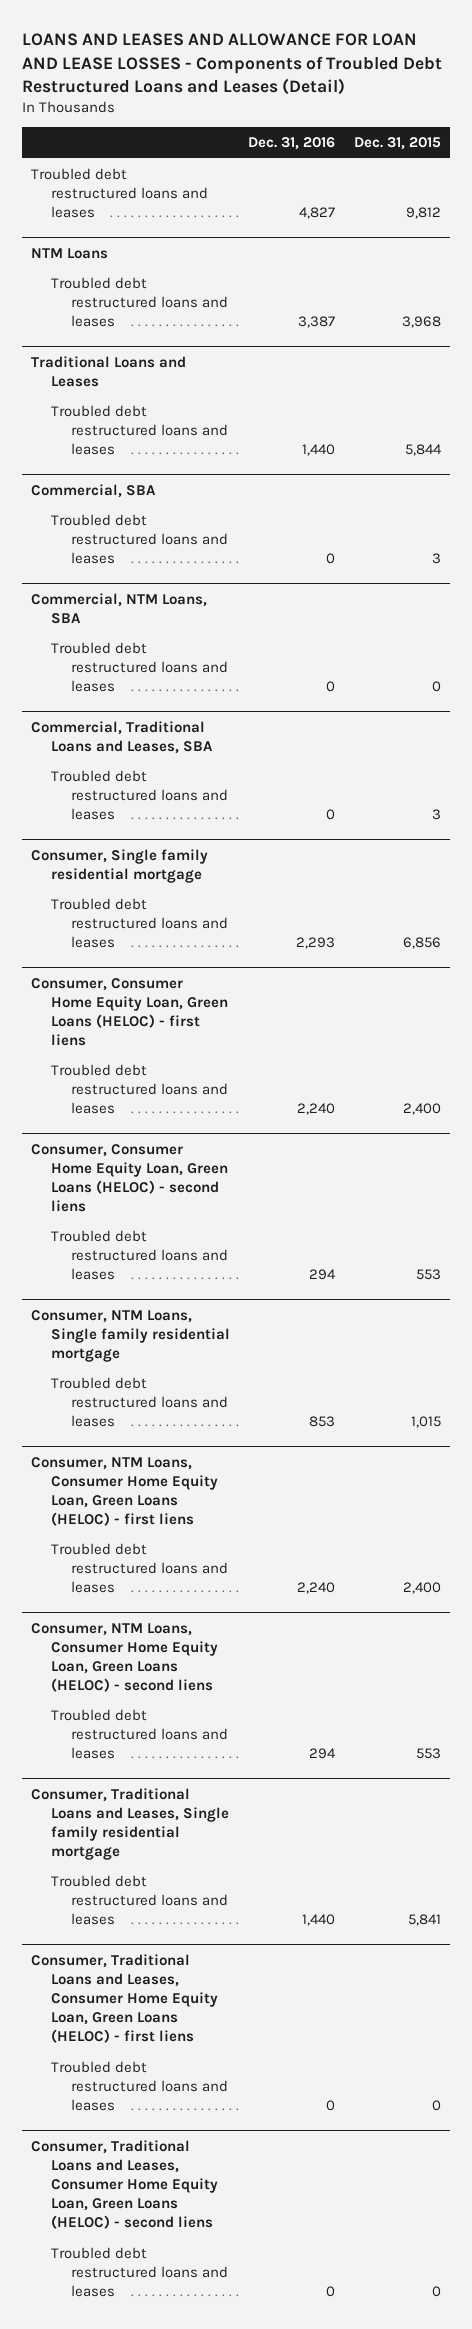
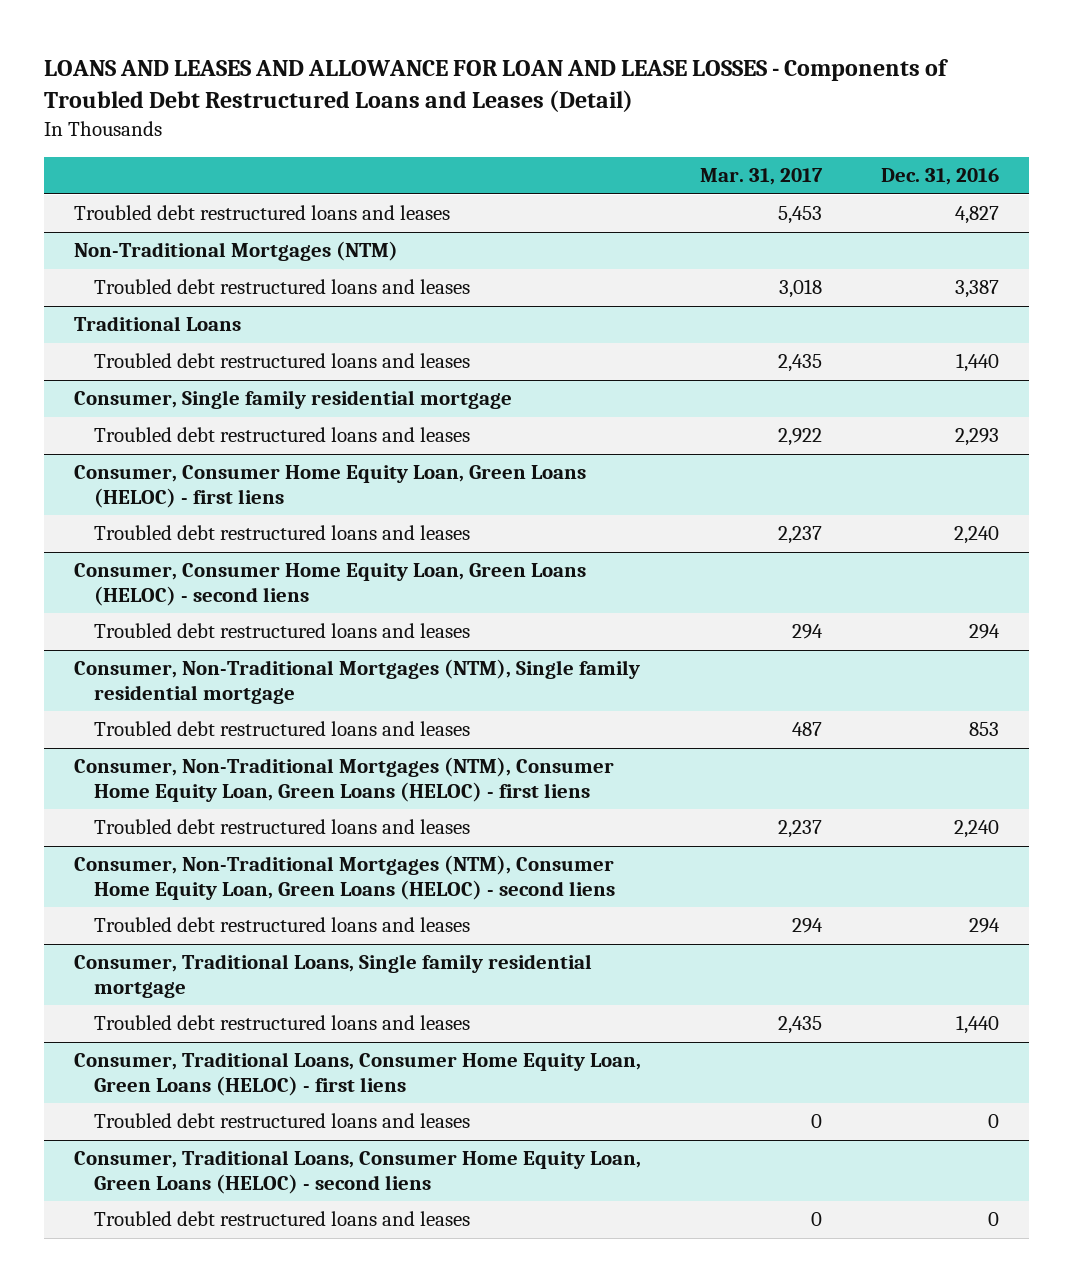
- | Dec. 31, 2016 | Dec. 31, 2015
+ | Mar. 31, 2017 | Dec. 31, 2016
- NTM Loans
+ Non-Traditional Mortgages (NTM)
- Traditional Loans and Leases
+ Traditional Loans
- Commercial, SBA
- Troubled debt restructured loans and leases | 0 | 3
- Commercial, NTM Loans, SBA
- Troubled debt restructured loans and leases | 0 | 0
- Commercial, Traditional Loans and Leases, SBA
- Troubled debt restructured loans and leases | 0 | 3
- Consumer, NTM Loans, Single family residential mortgage
+ Consumer, Non-Traditional Mortgages (NTM), Single family residential mortgage
- Consumer, NTM Loans, Consumer Home Equity Loan, Green Loans (HELOC) - first liens
+ Consumer, Non-Traditional Mortgages (NTM), Consumer Home Equity Loan, Green Loans (HELOC) - first liens
- Consumer, NTM Loans, Consumer Home Equity Loan, Green Loans (HELOC) - second liens
+ Consumer, Non-Traditional Mortgages (NTM), Consumer Home Equity Loan, Green Loans (HELOC) - second liens
- Consumer, Traditional Loans and Leases, Single family residential mortgage
+ Consumer, Traditional Loans, Single family residential mortgage
- Consumer, Traditional Loans and Leases, Consumer Home Equity Loan, Green Loans (HELOC) - first liens
+ Consumer, Traditional Loans, Consumer Home Equity Loan, Green Loans (HELOC) - first liens
- Consumer, Traditional Loans and Leases, Consumer Home Equity Loan, Green Loans (HELOC) - second liens
+ Consumer, Traditional Loans, Consumer Home Equity Loan, Green Loans (HELOC) - second liens

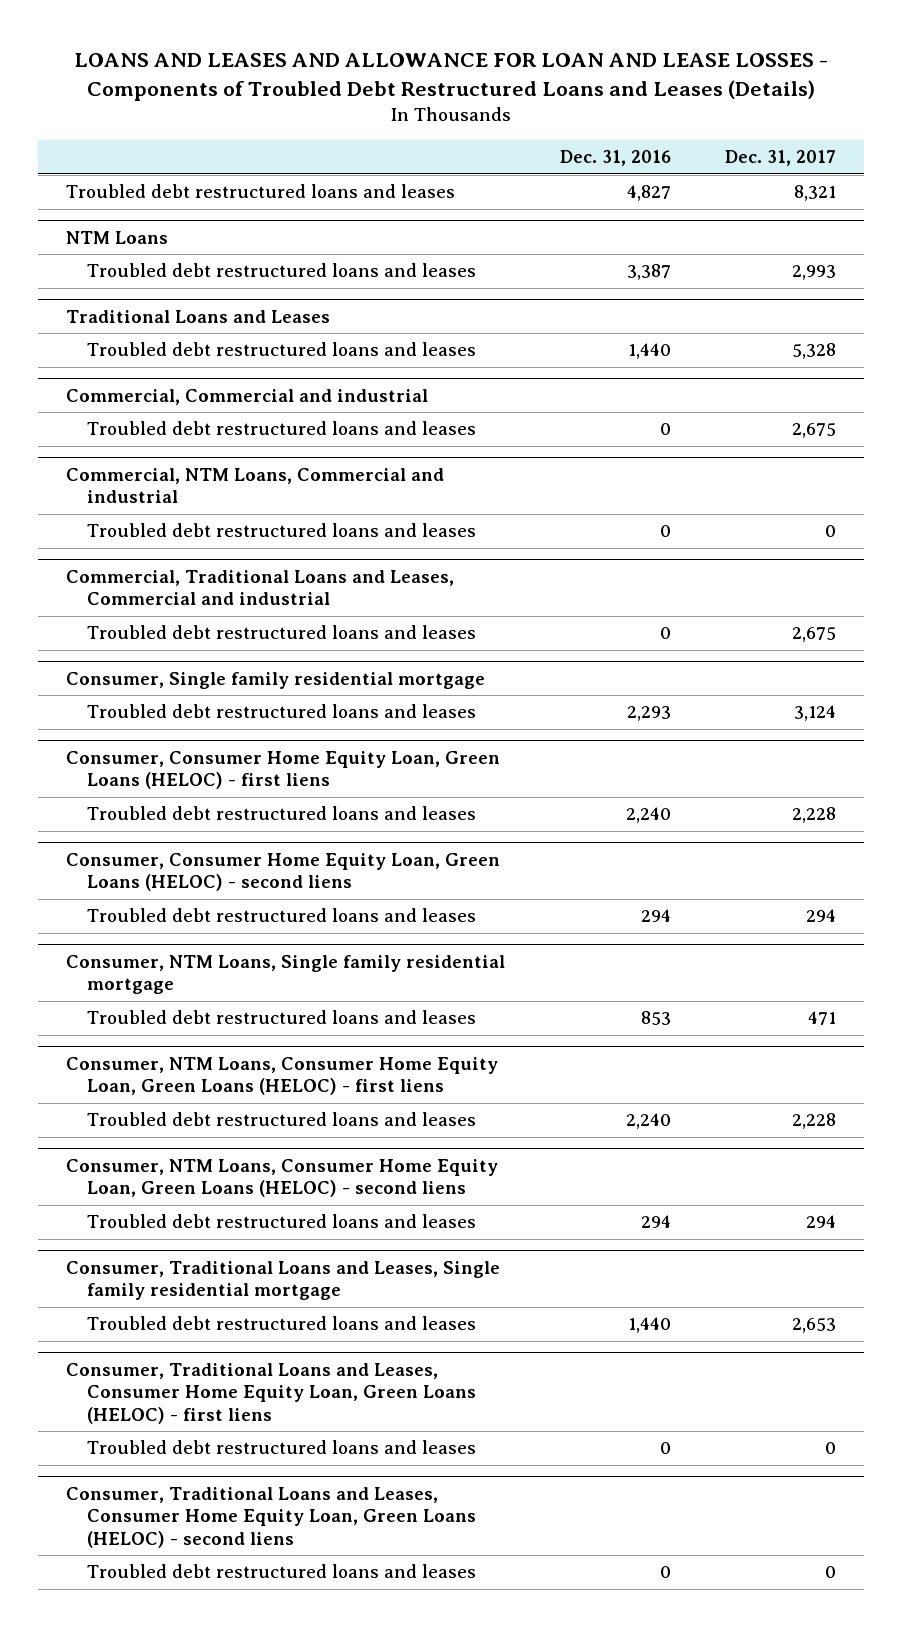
- LOANS AND LEASES AND ALLOWANCE FOR LOAN AND LEASE LOSSES - Components of Troubled Debt Restructured Loans and Leases (Detail)
+ LOANS AND LEASES AND ALLOWANCE FOR LOAN AND LEASE LOSSES - Components of Troubled Debt Restructured Loans and Leases (Details)
- | Mar. 31, 2017 | Dec. 31, 2016
+ | Dec. 31, 2016 | Dec. 31, 2017
- Non-Traditional Mortgages (NTM)
+ NTM Loans
- Traditional Loans
+ Traditional Loans and Leases
+ Commercial, Commercial and industrial
+ Troubled debt restructured loans and leases | 0 | 2,675
+ Commercial, NTM Loans, Commercial and industrial
+ Troubled debt restructured loans and leases | 0 | 0
+ Commercial, Traditional Loans and Leases, Commercial and industrial
+ Troubled debt restructured loans and leases | 0 | 2,675
- Consumer, Non-Traditional Mortgages (NTM), Single family residential mortgage
+ Consumer, NTM Loans, Single family residential mortgage
- Consumer, Non-Traditional Mortgages (NTM), Consumer Home Equity Loan, Green Loans (HELOC) - first liens
+ Consumer, NTM Loans, Consumer Home Equity Loan, Green Loans (HELOC) - first liens
- Consumer, Non-Traditional Mortgages (NTM), Consumer Home Equity Loan, Green Loans (HELOC) - second liens
+ Consumer, NTM Loans, Consumer Home Equity Loan, Green Loans (HELOC) - second liens
- Consumer, Traditional Loans, Single family residential mortgage
+ Consumer, Traditional Loans and Leases, Single family residential mortgage
- Consumer, Traditional Loans, Consumer Home Equity Loan, Green Loans (HELOC) - first liens
+ Consumer, Traditional Loans and Leases, Consumer Home Equity Loan, Green Loans (HELOC) - first liens
- Consumer, Traditional Loans, Consumer Home Equity Loan, Green Loans (HELOC) - second liens
+ Consumer, Traditional Loans and Leases, Consumer Home Equity Loan, Green Loans (HELOC) - second liens

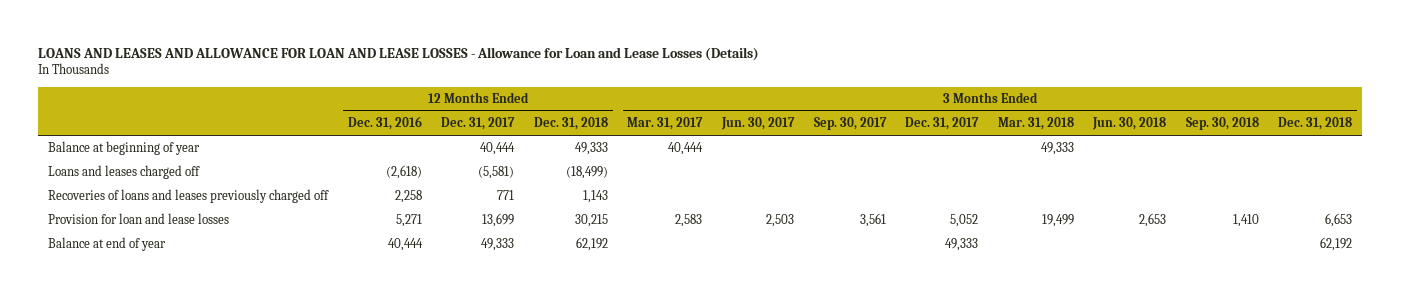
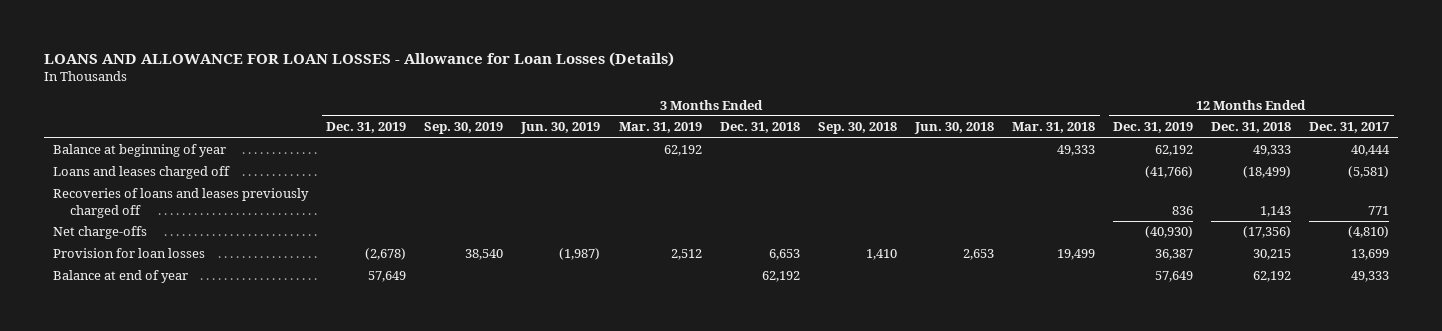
- LOANS AND LEASES AND ALLOWANCE FOR LOAN AND LEASE LOSSES - Allowance for Loan and Lease Losses (Details)
+ LOANS AND ALLOWANCE FOR LOAN LOSSES - Allowance for Loan Losses (Details)
- | 12 Months Ended Dec. 31, 2016 | 12 Months Ended Dec. 31, 2017 | 12 Months Ended Dec. 31, 2018 | 3 Months Ended Mar. 31, 2017 | 3 Months Ended Jun. 30, 2017 | 3 Months Ended Sep. 30, 2017 | 3 Months Ended Dec. 31, 2017 | 3 Months Ended Mar. 31, 2018 | 3 Months Ended Jun. 30, 2018 | 3 Months Ended Sep. 30, 2018 | 3 Months Ended Dec. 31, 2018
+ | 3 Months Ended Dec. 31, 2019 | 3 Months Ended Sep. 30, 2019 | 3 Months Ended Jun. 30, 2019 | 3 Months Ended Mar. 31, 2019 | 3 Months Ended Dec. 31, 2018 | 3 Months Ended Sep. 30, 2018 | 3 Months Ended Jun. 30, 2018 | 3 Months Ended Mar. 31, 2018 | 12 Months Ended Dec. 31, 2019 | 12 Months Ended Dec. 31, 2018 | 12 Months Ended Dec. 31, 2017
- Provision for loan and lease losses | 5,271 | 13,699 | 30,215 | 2,583 | 2,503 | 3,561 | 5,052 | 19,499 | 2,653 | 1,410 | 6,653
+ Net charge-offs | | | | | | | | | (40,930) | (17,356) | (4,810)
+ Provision for loan losses | (2,678) | 38,540 | (1,987) | 2,512 | 6,653 | 1,410 | 2,653 | 19,499 | 36,387 | 30,215 | 13,699

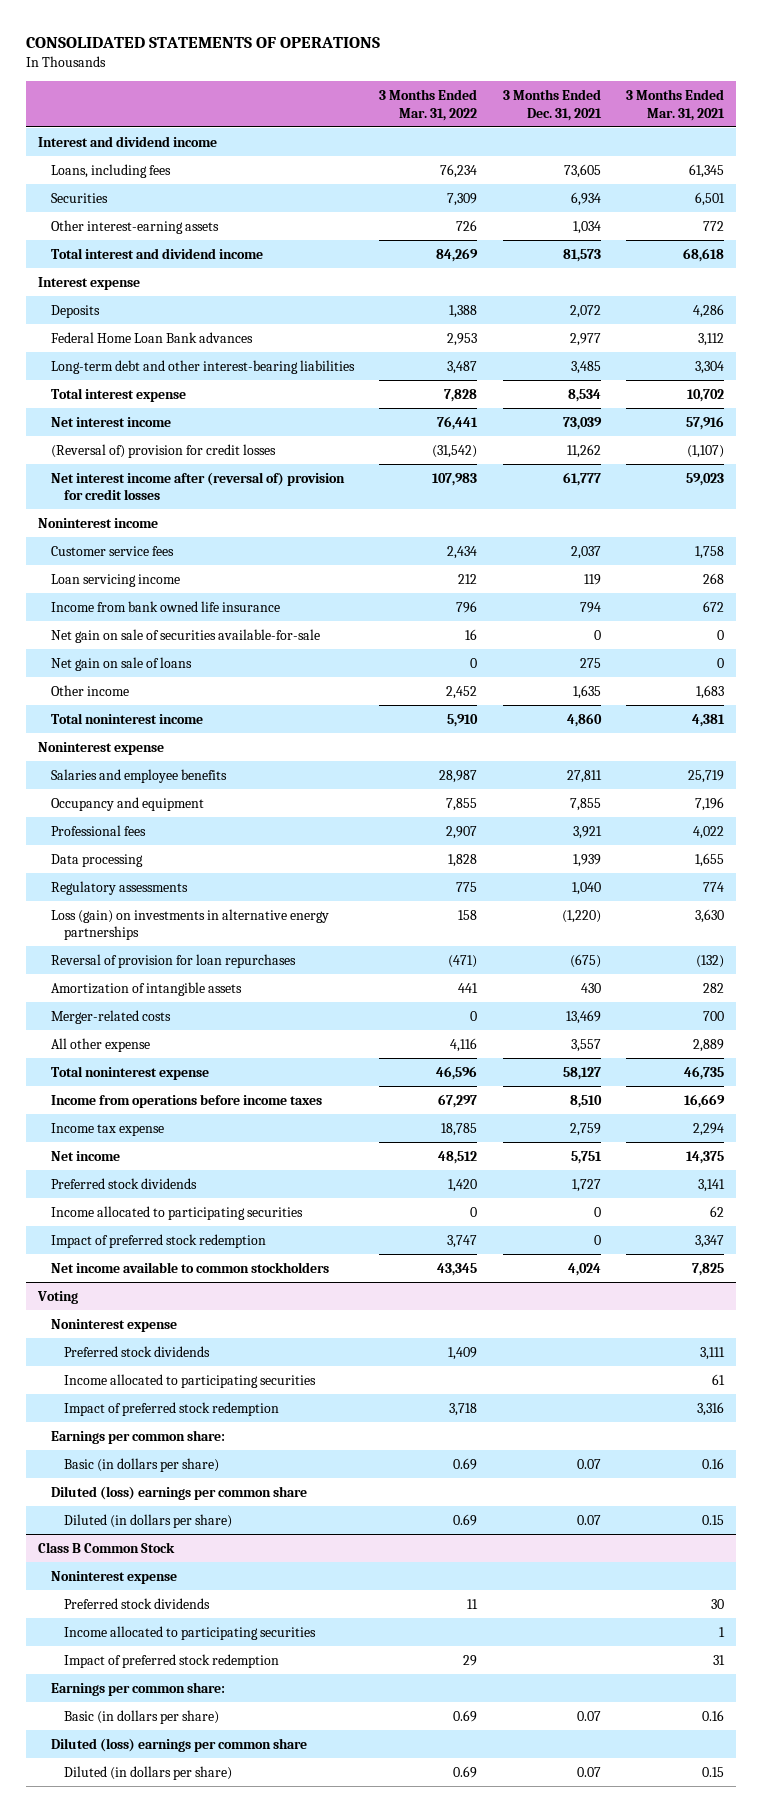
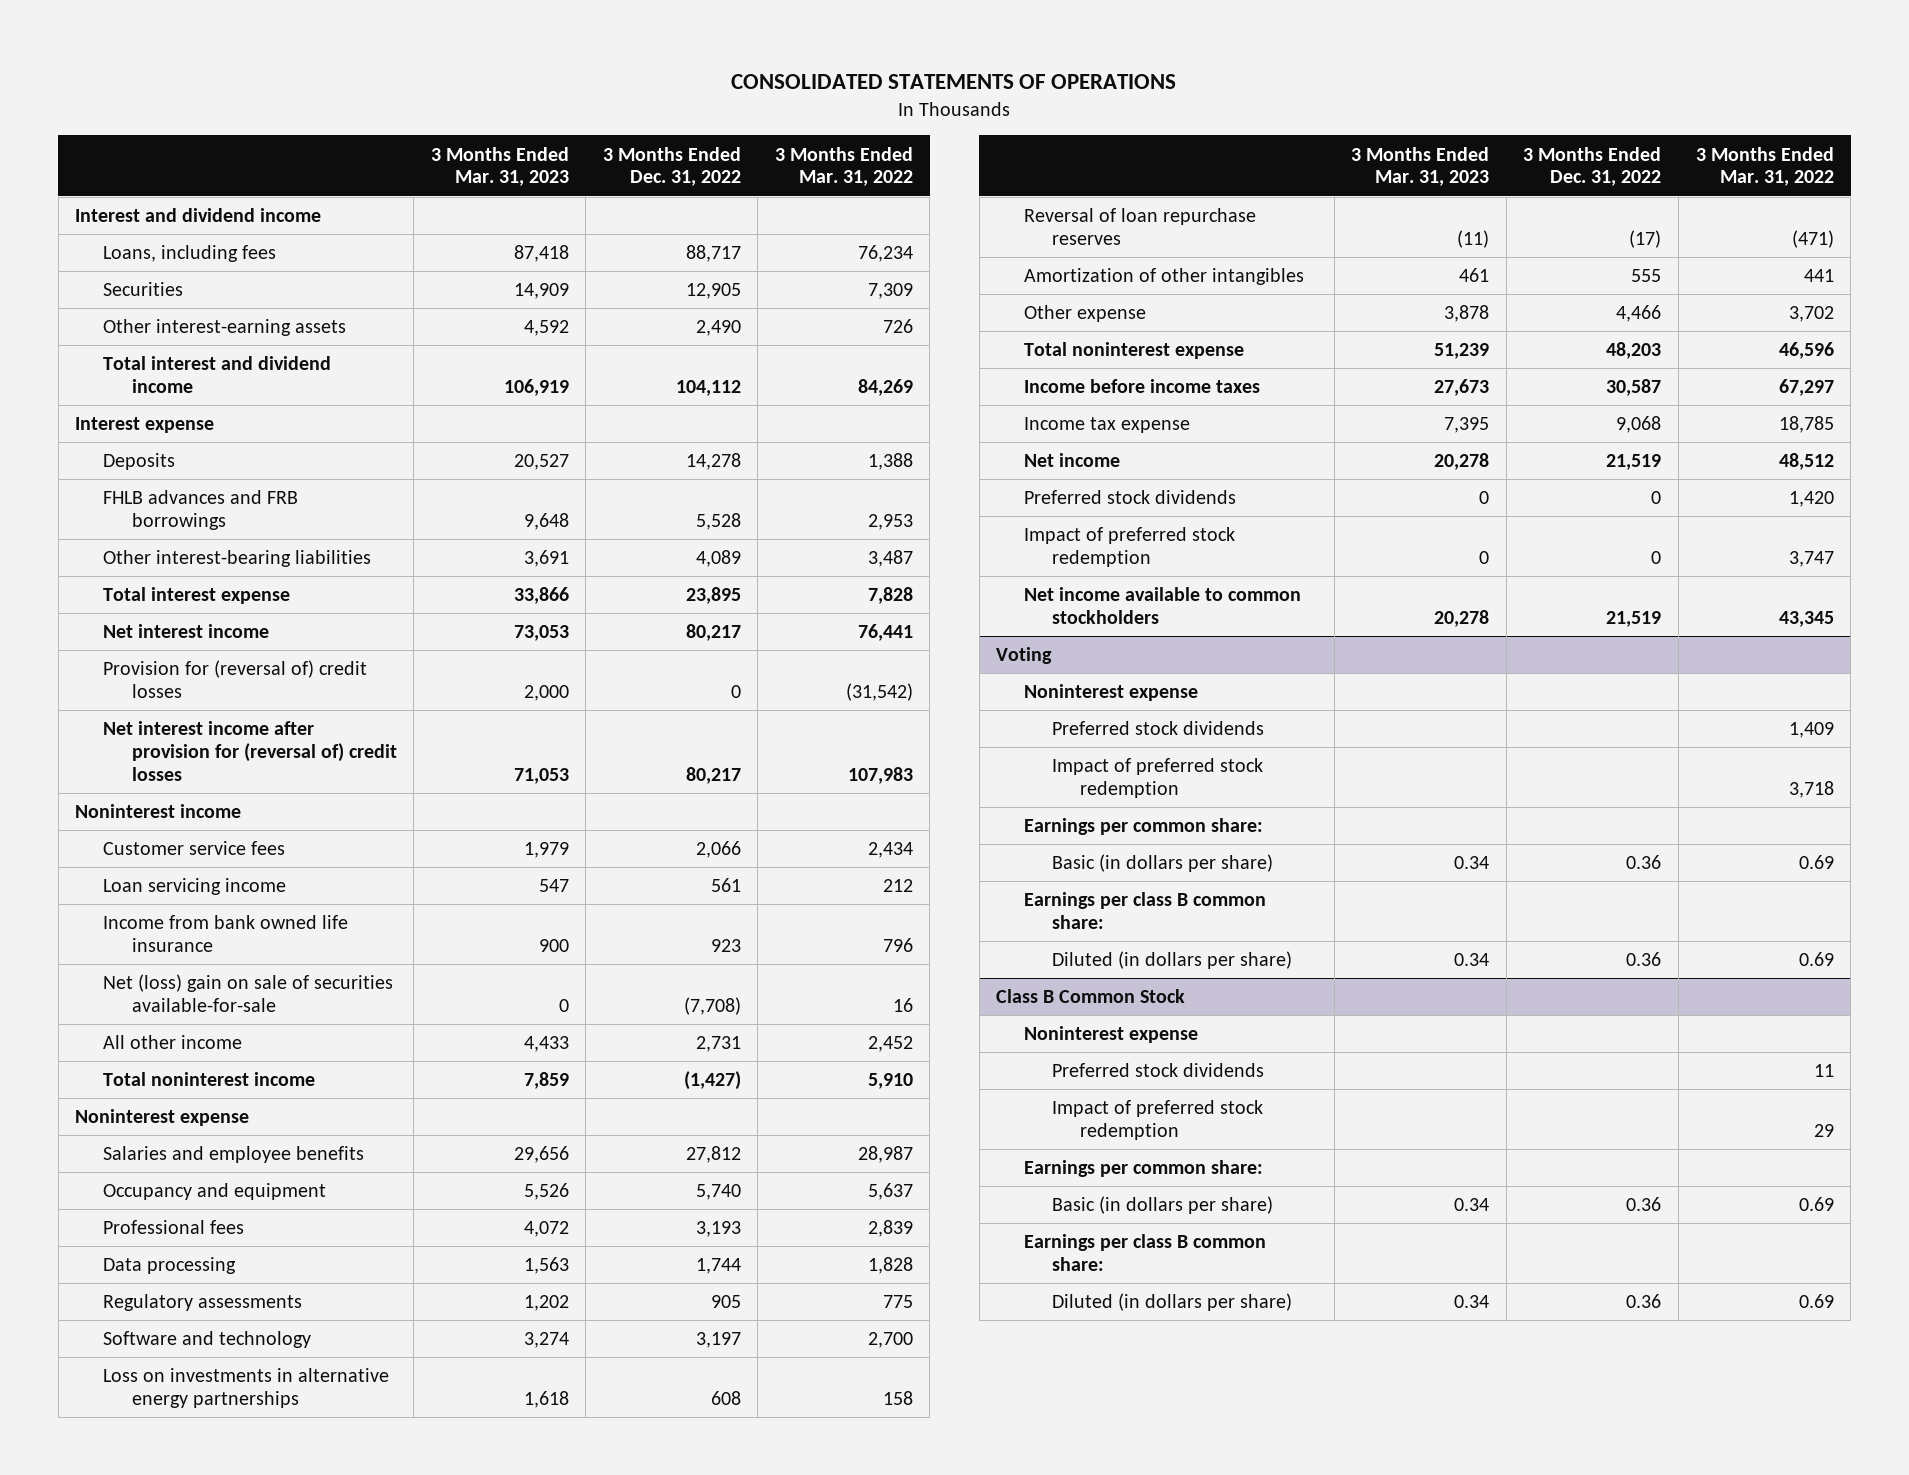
- | 3 Months Ended Mar. 31, 2022 | 3 Months Ended Dec. 31, 2021 | 3 Months Ended Mar. 31, 2021
+ | 3 Months Ended Mar. 31, 2023 | 3 Months Ended Dec. 31, 2022 | 3 Months Ended Mar. 31, 2022
- Federal Home Loan Bank advances | 2,953 | 2,977 | 3,112
- Long-term debt and other interest-bearing liabilities | 3,487 | 3,485 | 3,304
+ FHLB advances and FRB borrowings | 9,648 | 5,528 | 2,953
+ Other interest-bearing liabilities | 3,691 | 4,089 | 3,487
- (Reversal of) provision for credit losses | (31,542) | 11,262 | (1,107)
- Net interest income after (reversal of) provision for credit losses | 107,983 | 61,777 | 59,023
+ Provision for (reversal of) credit losses | 2,000 | 0 | (31,542)
+ Net interest income after provision for (reversal of) credit losses | 71,053 | 80,217 | 107,983
- Net gain on sale of securities available-for-sale | 16 | 0 | 0
- Net gain on sale of loans | 0 | 275 | 0
- Other income | 2,452 | 1,635 | 1,683
+ Net (loss) gain on sale of securities available-for-sale | 0 | (7,708) | 16
+ All other income | 4,433 | 2,731 | 2,452
- Occupancy and equipment | 7,855 | 7,855 | 7,196
- Professional fees | 2,907 | 3,921 | 4,022
+ Occupancy and equipment | 5,526 | 5,740 | 5,637
+ Professional fees | 4,072 | 3,193 | 2,839
- Loss (gain) on investments in alternative energy partnerships | 158 | (1,220) | 3,630
- Reversal of provision for loan repurchases | (471) | (675) | (132)
- Amortization of intangible assets | 441 | 430 | 282
- Merger-related costs | 0 | 13,469 | 700
- All other expense | 4,116 | 3,557 | 2,889
+ Software and technology | 3,274 | 3,197 | 2,700
+ Loss on investments in alternative energy partnerships | 1,618 | 608 | 158
+ Reversal of loan repurchase reserves | (11) | (17) | (471)
+ Amortization of other intangibles | 461 | 555 | 441
+ Other expense | 3,878 | 4,466 | 3,702
- Income from operations before income taxes | 67,297 | 8,510 | 16,669
+ Income before income taxes | 27,673 | 30,587 | 67,297
- Income allocated to participating securities | 0 | 0 | 62
@ Voting
- Income allocated to participating securities | | | 61
- Diluted (loss) earnings per common share
+ Earnings per class B common share:
@ Class B Common Stock
- Income allocated to participating securities | | | 1
- Diluted (loss) earnings per common share
+ Earnings per class B common share:

